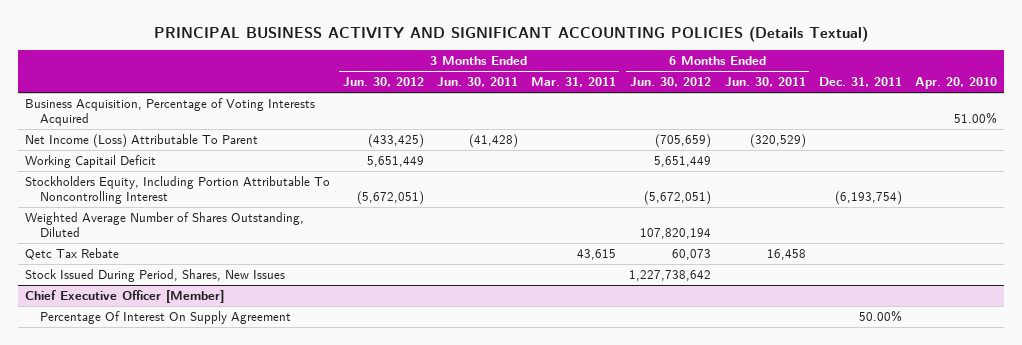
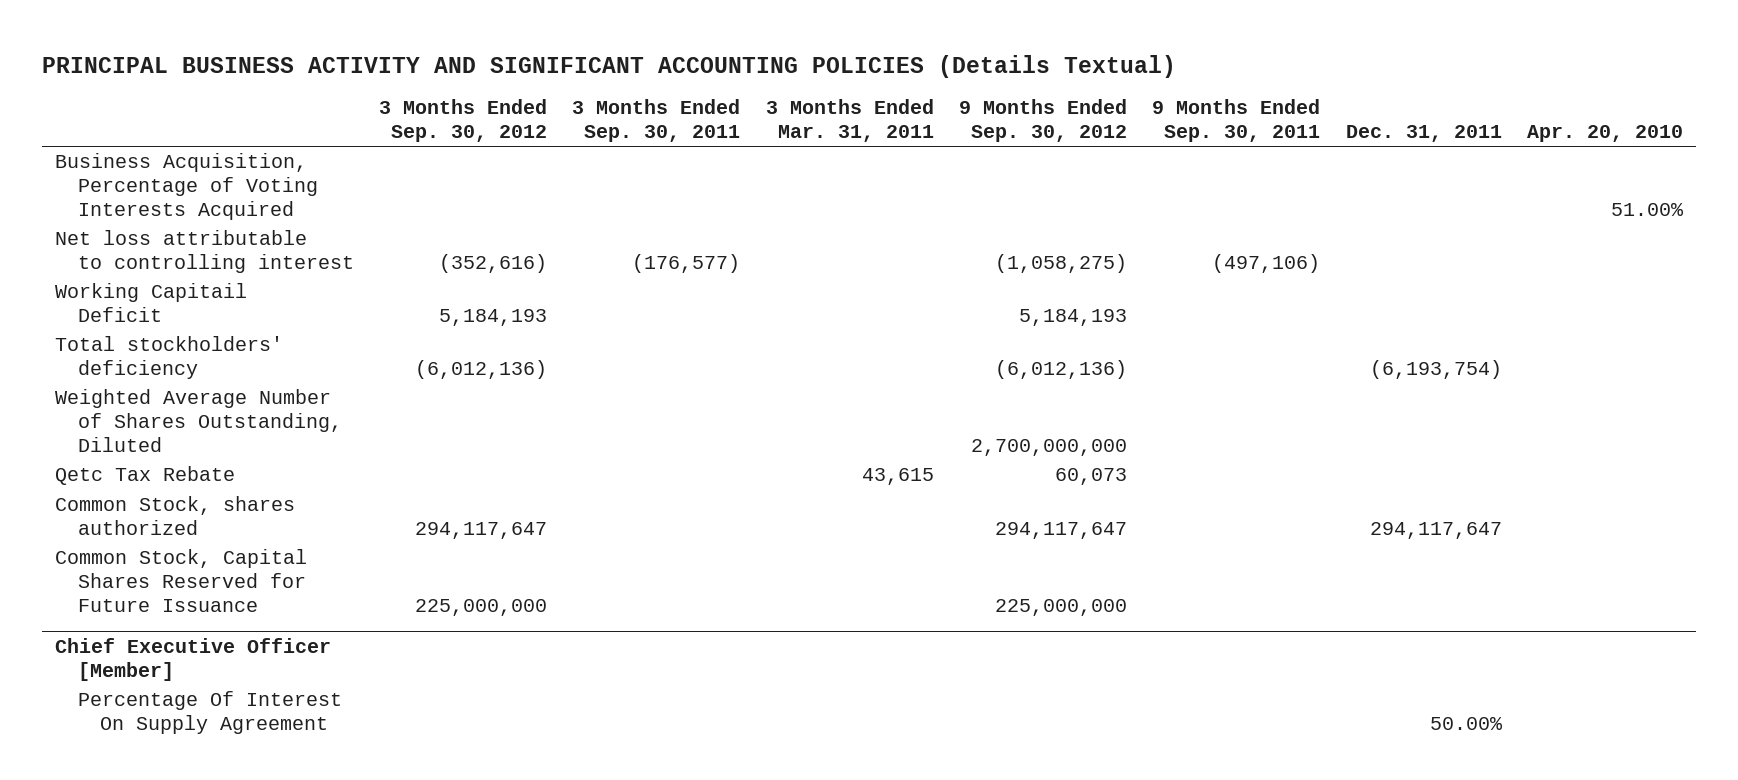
- | 3 Months Ended Jun. 30, 2012 | 3 Months Ended Jun. 30, 2011 | 3 Months Ended Mar. 31, 2011 | 6 Months Ended Jun. 30, 2012 | 6 Months Ended Jun. 30, 2011 | Dec. 31, 2011 | Apr. 20, 2010
+ | 3 Months Ended Sep. 30, 2012 | 3 Months Ended Sep. 30, 2011 | 3 Months Ended Mar. 31, 2011 | 9 Months Ended Sep. 30, 2012 | 9 Months Ended Sep. 30, 2011 | Dec. 31, 2011 | Apr. 20, 2010
- Net Income (Loss) Attributable To Parent | (433,425) | (41,428) | | (705,659) | (320,529) | |
+ Net loss attributable to controlling interest | (352,616) | (176,577) | | (1,058,275) | (497,106) | |
- Stockholders Equity, Including Portion Attributable To Noncontrolling Interest | (5,672,051) | | | (5,672,051) | | (6,193,754) |
+ Total stockholders' deficiency | (6,012,136) | | | (6,012,136) | | (6,193,754) |
- Stock Issued During Period, Shares, New Issues | | | | 1,227,738,642 | | |
+ Common Stock, shares authorized | 294,117,647 | | | 294,117,647 | | 294,117,647 |
+ Common Stock, Capital Shares Reserved for Future Issuance | 225,000,000 | | | 225,000,000 | | |

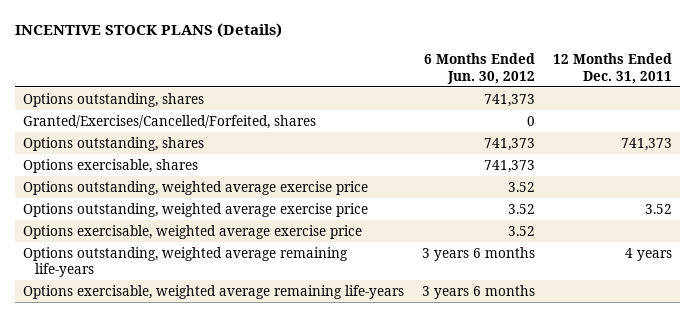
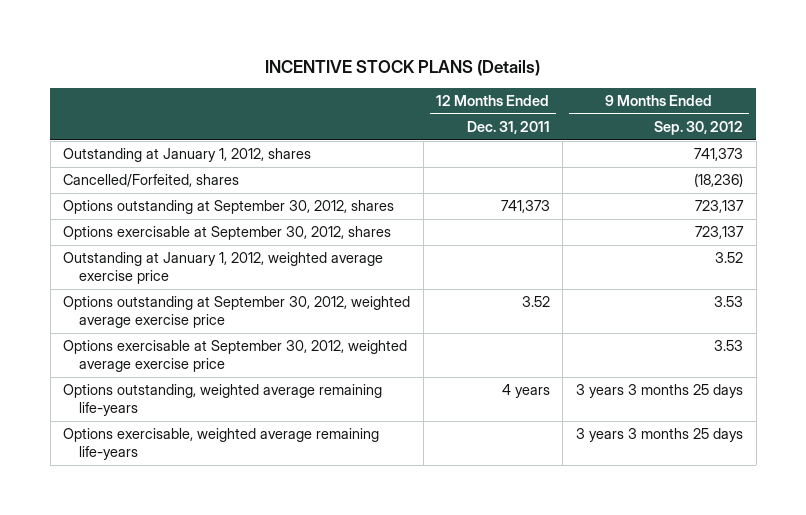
- | 6 Months Ended Jun. 30, 2012 | 12 Months Ended Dec. 31, 2011
+ | 12 Months Ended Dec. 31, 2011 | 9 Months Ended Sep. 30, 2012
- Options outstanding, shares | 741,373 |
- Granted/Exercises/Cancelled/Forfeited, shares | 0 |
- Options outstanding, shares | 741,373 | 741,373
- Options exercisable, shares | 741,373 |
- Options outstanding, weighted average exercise price | 3.52 |
- Options outstanding, weighted average exercise price | 3.52 | 3.52
- Options exercisable, weighted average exercise price | 3.52 |
+ Outstanding at January 1, 2012, shares | | 741,373
+ Cancelled/Forfeited, shares | | (18,236)
+ Options outstanding at September 30, 2012, shares | 741,373 | 723,137
+ Options exercisable at September 30, 2012, shares | | 723,137
+ Outstanding at January 1, 2012, weighted average exercise price | | 3.52
+ Options outstanding at September 30, 2012, weighted average exercise price | 3.52 | 3.53
+ Options exercisable at September 30, 2012, weighted average exercise price | | 3.53

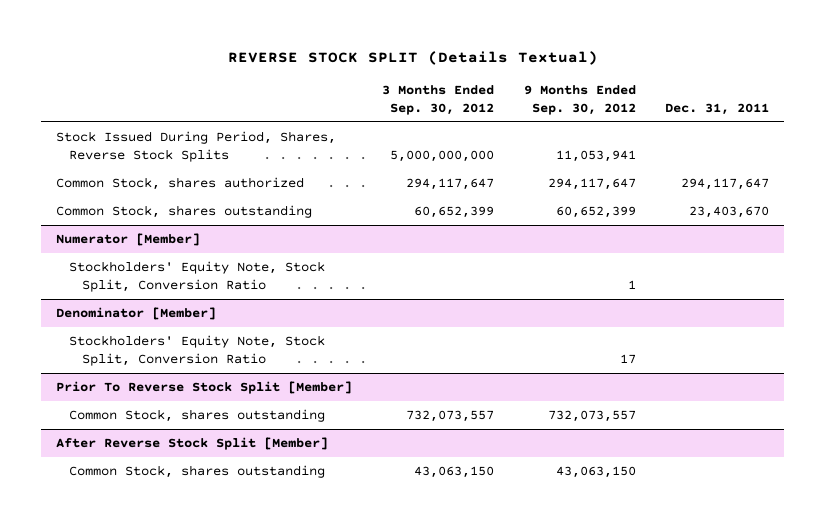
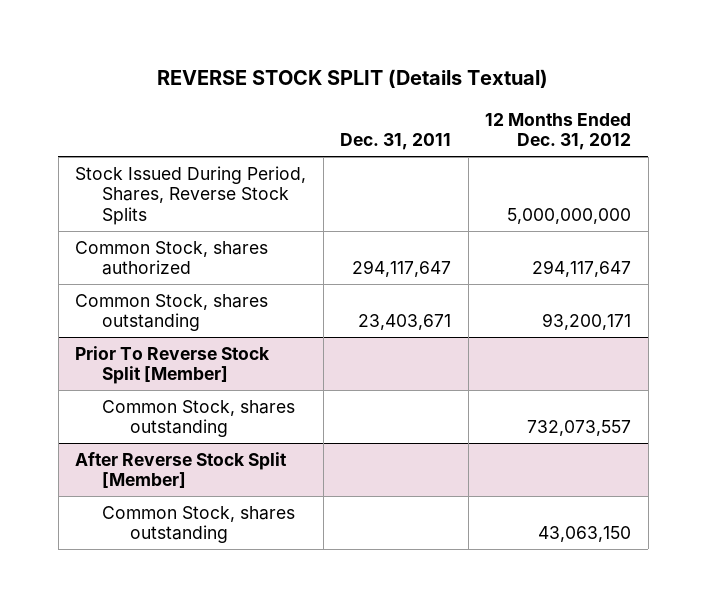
- | 3 Months Ended Sep. 30, 2012 | 9 Months Ended Sep. 30, 2012 | Dec. 31, 2011
+ | Dec. 31, 2011 | 12 Months Ended Dec. 31, 2012
- Common Stock, shares outstanding | 60,652,399 | 60,652,399 | 23,403,670
- Numerator [Member]
- Stockholders' Equity Note, Stock Split, Conversion Ratio | | 1 |
- Denominator [Member]
- Stockholders' Equity Note, Stock Split, Conversion Ratio | | 17 |
+ Common Stock, shares outstanding | 23,403,671 | 93,200,171

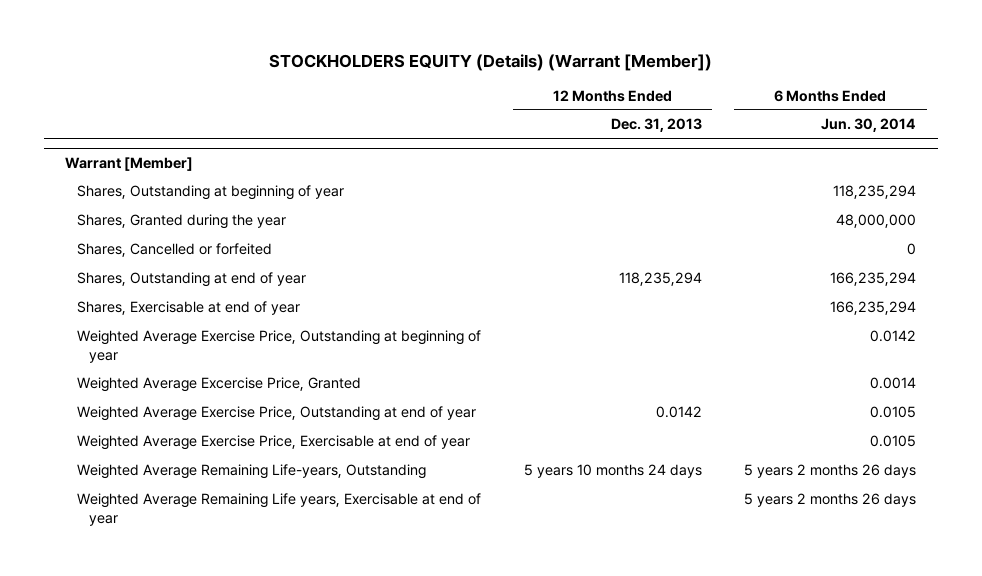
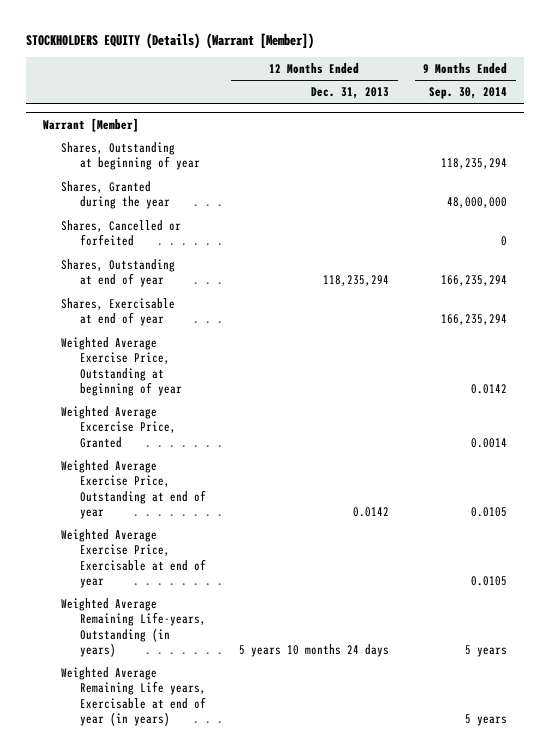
- | 12 Months Ended Dec. 31, 2013 | 6 Months Ended Jun. 30, 2014
+ | 12 Months Ended Dec. 31, 2013 | 9 Months Ended Sep. 30, 2014
@ Warrant [Member]
- Weighted Average Remaining Life-years, Outstanding | 5 years 10 months 24 days | 5 years 2 months 26 days
- Weighted Average Remaining Life years, Exercisable at end of year | | 5 years 2 months 26 days
+ Weighted Average Remaining Life-years, Outstanding (in years) | 5 years 10 months 24 days | 5 years
+ Weighted Average Remaining Life years, Exercisable at end of year (in years) | | 5 years

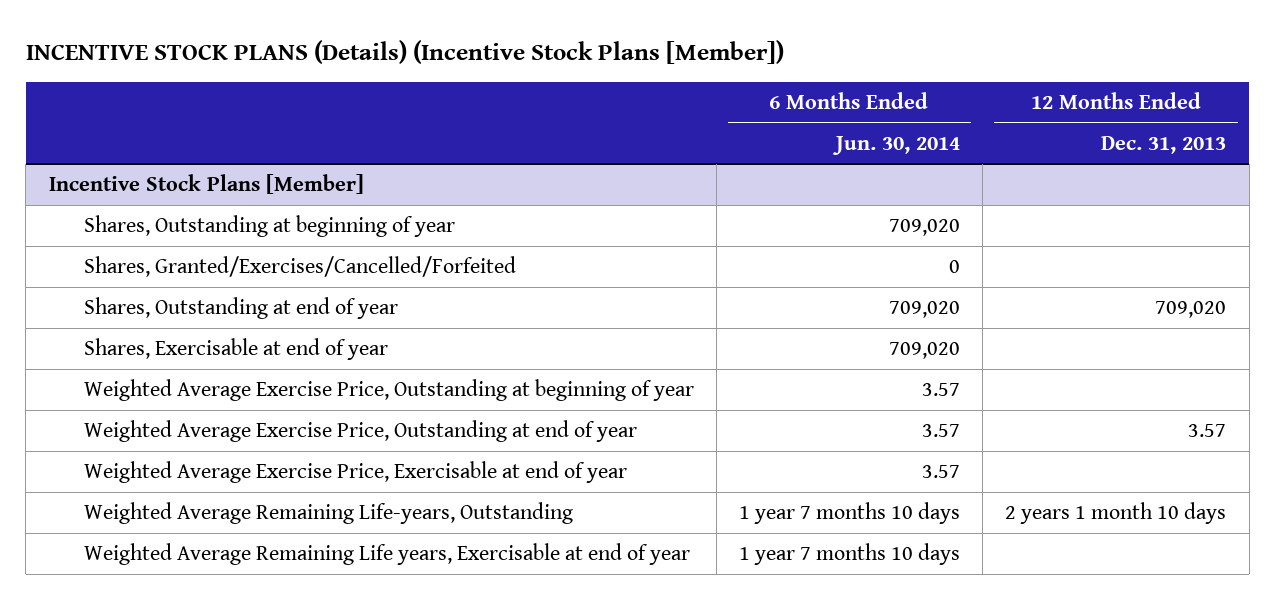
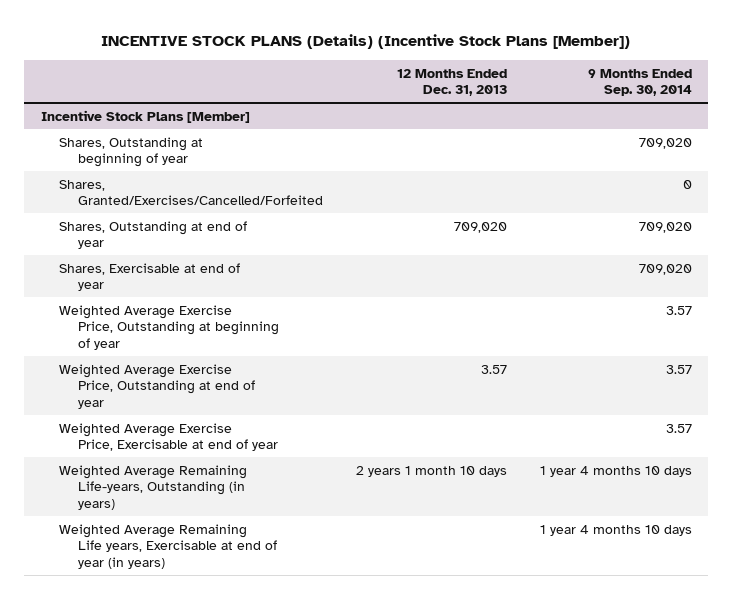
- | 6 Months Ended Jun. 30, 2014 | 12 Months Ended Dec. 31, 2013
+ | 12 Months Ended Dec. 31, 2013 | 9 Months Ended Sep. 30, 2014
@ Incentive Stock Plans [Member]
- Weighted Average Remaining Life-years, Outstanding | 1 year 7 months 10 days | 2 years 1 month 10 days
- Weighted Average Remaining Life years, Exercisable at end of year | 1 year 7 months 10 days |
+ Weighted Average Remaining Life-years, Outstanding (in years) | 2 years 1 month 10 days | 1 year 4 months 10 days
+ Weighted Average Remaining Life years, Exercisable at end of year (in years) | | 1 year 4 months 10 days

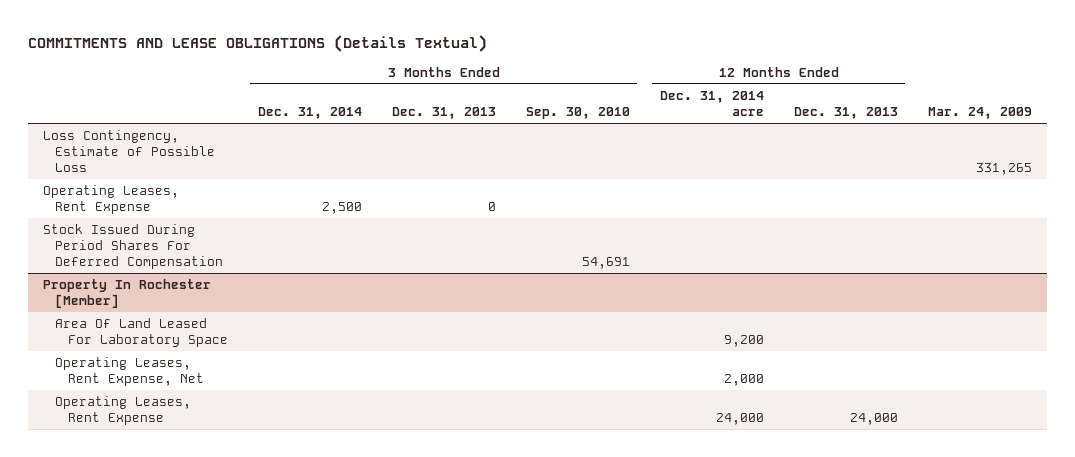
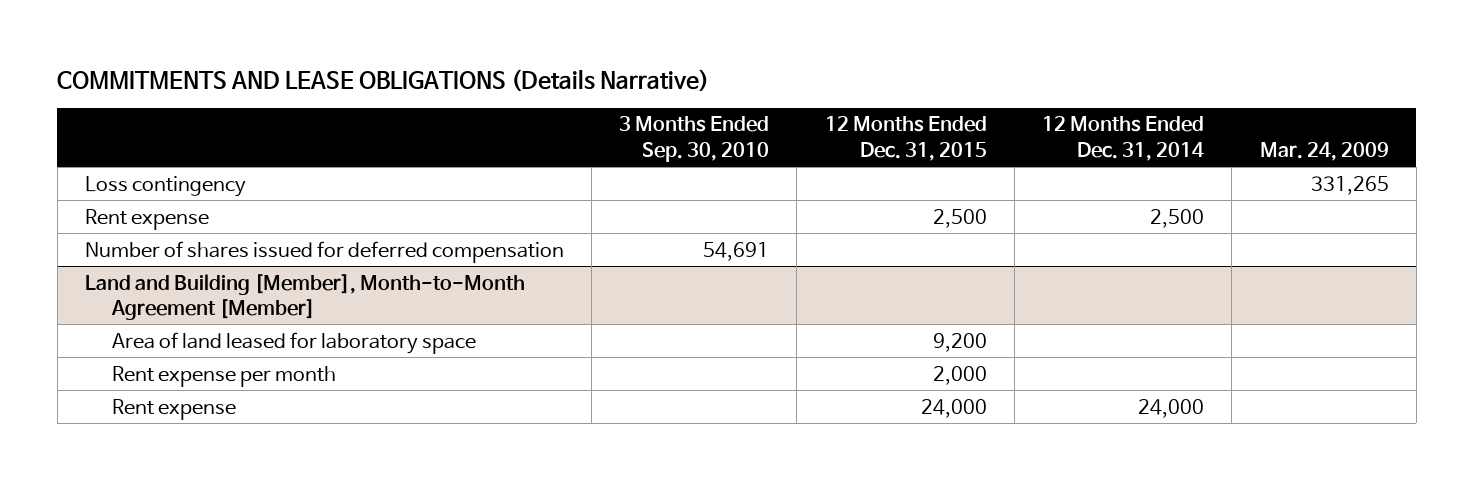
- COMMITMENTS AND LEASE OBLIGATIONS (Details Textual)
+ COMMITMENTS AND LEASE OBLIGATIONS (Details Narrative)
- | 3 Months Ended Dec. 31, 2014 | 3 Months Ended Dec. 31, 2013 | 3 Months Ended Sep. 30, 2010 | 12 Months Ended Dec. 31, 2014 acre | 12 Months Ended Dec. 31, 2013 | Mar. 24, 2009
+ | 3 Months Ended Sep. 30, 2010 | 12 Months Ended Dec. 31, 2015 | 12 Months Ended Dec. 31, 2014 | Mar. 24, 2009
- Loss Contingency, Estimate of Possible Loss | | | | | | 331,265
- Operating Leases, Rent Expense | 2,500 | 0 | | | |
- Stock Issued During Period Shares For Deferred Compensation | | | 54,691 | | |
- Property In Rochester [Member]
- Area Of Land Leased For Laboratory Space | | | | 9,200 | |
- Operating Leases, Rent Expense, Net | | | | 2,000 | |
- Operating Leases, Rent Expense | | | | 24,000 | 24,000 |
+ Loss contingency | | | | 331,265
+ Rent expense | | 2,500 | 2,500 |
+ Number of shares issued for deferred compensation | 54,691 | | |
+ Land and Building [Member], Month-to-Month Agreement [Member]
+ Area of land leased for laboratory space | | 9,200 | |
+ Rent expense per month | | 2,000 | |
+ Rent expense | | 24,000 | 24,000 |

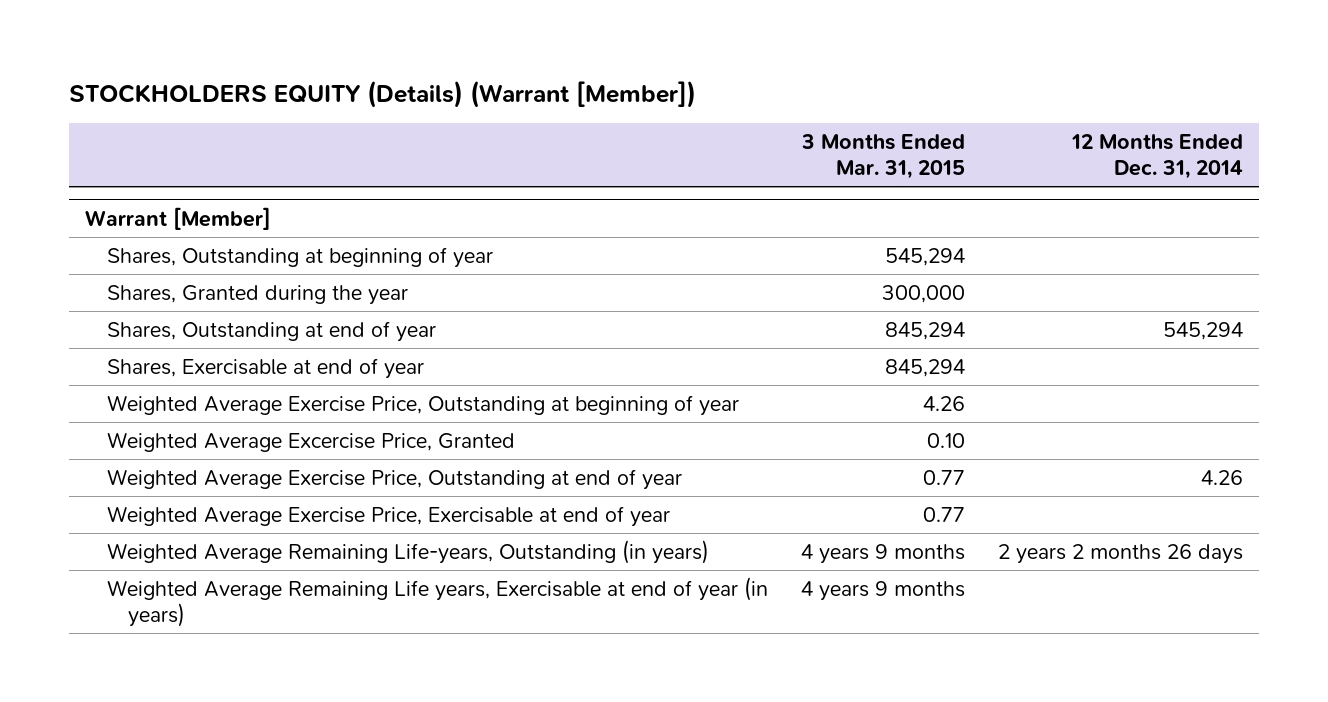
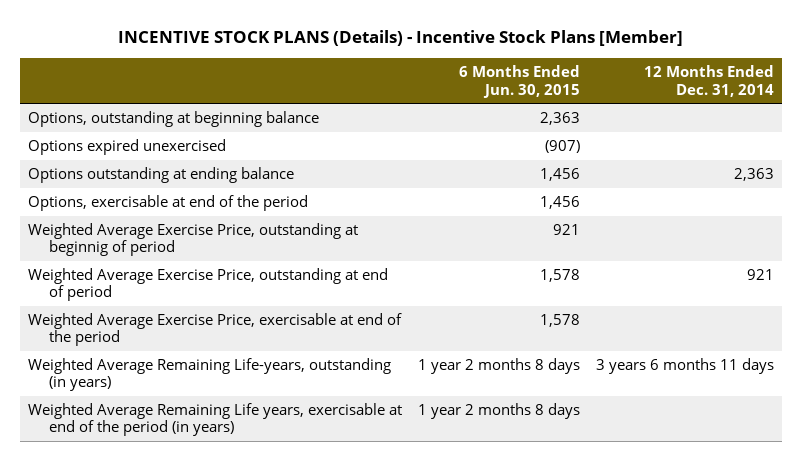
- STOCKHOLDERS EQUITY (Details) (Warrant [Member])
+ INCENTIVE STOCK PLANS (Details) - Incentive Stock Plans [Member]
- | 3 Months Ended Mar. 31, 2015 | 12 Months Ended Dec. 31, 2014
+ | 6 Months Ended Jun. 30, 2015 | 12 Months Ended Dec. 31, 2014
- Warrant [Member]
- Shares, Outstanding at beginning of year | 545,294 |
- Shares, Granted during the year | 300,000 |
- Shares, Outstanding at end of year | 845,294 | 545,294
- Shares, Exercisable at end of year | 845,294 |
- Weighted Average Exercise Price, Outstanding at beginning of year | 4.26 |
- Weighted Average Excercise Price, Granted | 0.10 |
- Weighted Average Exercise Price, Outstanding at end of year | 0.77 | 4.26
- Weighted Average Exercise Price, Exercisable at end of year | 0.77 |
- Weighted Average Remaining Life-years, Outstanding (in years) | 4 years 9 months | 2 years 2 months 26 days
- Weighted Average Remaining Life years, Exercisable at end of year (in years) | 4 years 9 months |
+ Options, outstanding at beginning balance | 2,363 |
+ Options expired unexercised | (907) |
+ Options outstanding at ending balance | 1,456 | 2,363
+ Options, exercisable at end of the period | 1,456 |
+ Weighted Average Exercise Price, outstanding at beginnig of period | 921 |
+ Weighted Average Exercise Price, outstanding at end of period | 1,578 | 921
+ Weighted Average Exercise Price, exercisable at end of the period | 1,578 |
+ Weighted Average Remaining Life-years, outstanding (in years) | 1 year 2 months 8 days | 3 years 6 months 11 days
+ Weighted Average Remaining Life years, exercisable at end of the period (in years) | 1 year 2 months 8 days |

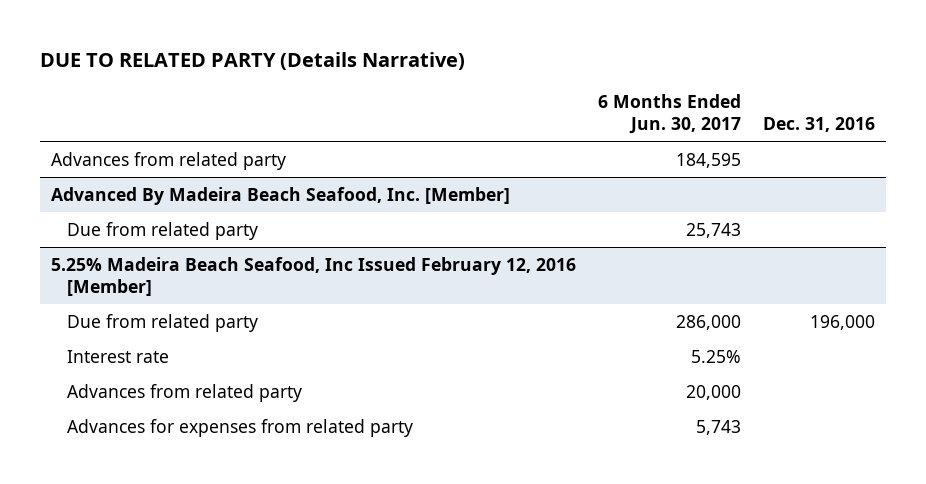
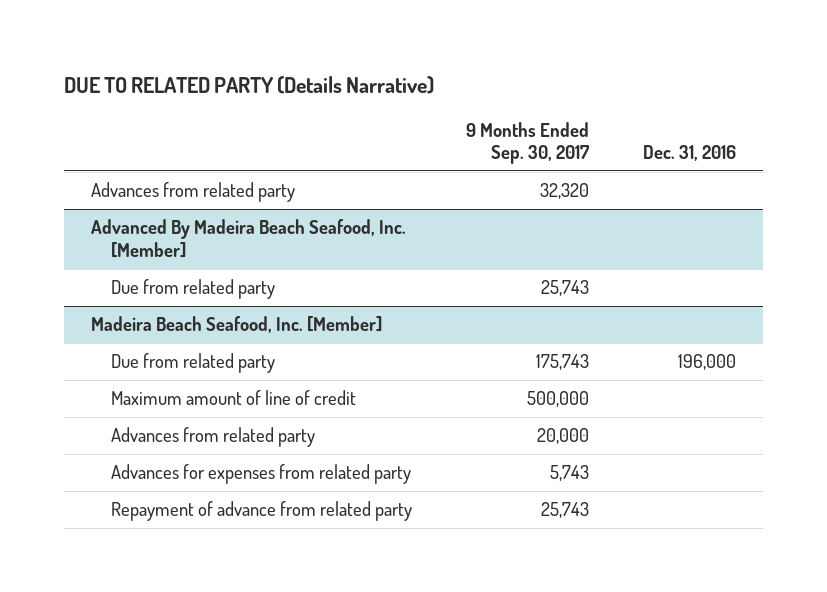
- | 6 Months Ended Jun. 30, 2017 | Dec. 31, 2016
+ | 9 Months Ended Sep. 30, 2017 | Dec. 31, 2016
- 5.25% Madeira Beach Seafood, Inc Issued February 12, 2016 [Member]
+ Madeira Beach Seafood, Inc. [Member]
- Interest rate | 5.25% |
+ Maximum amount of line of credit | 500,000 |
+ Repayment of advance from related party | 25,743 |

